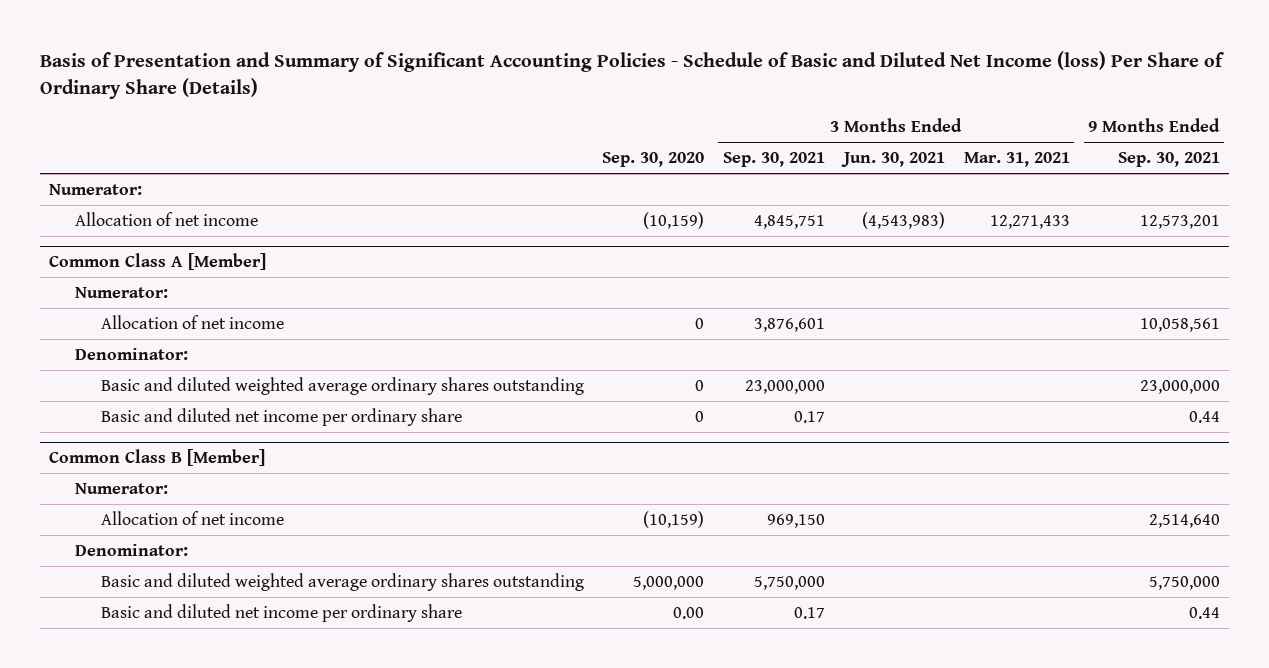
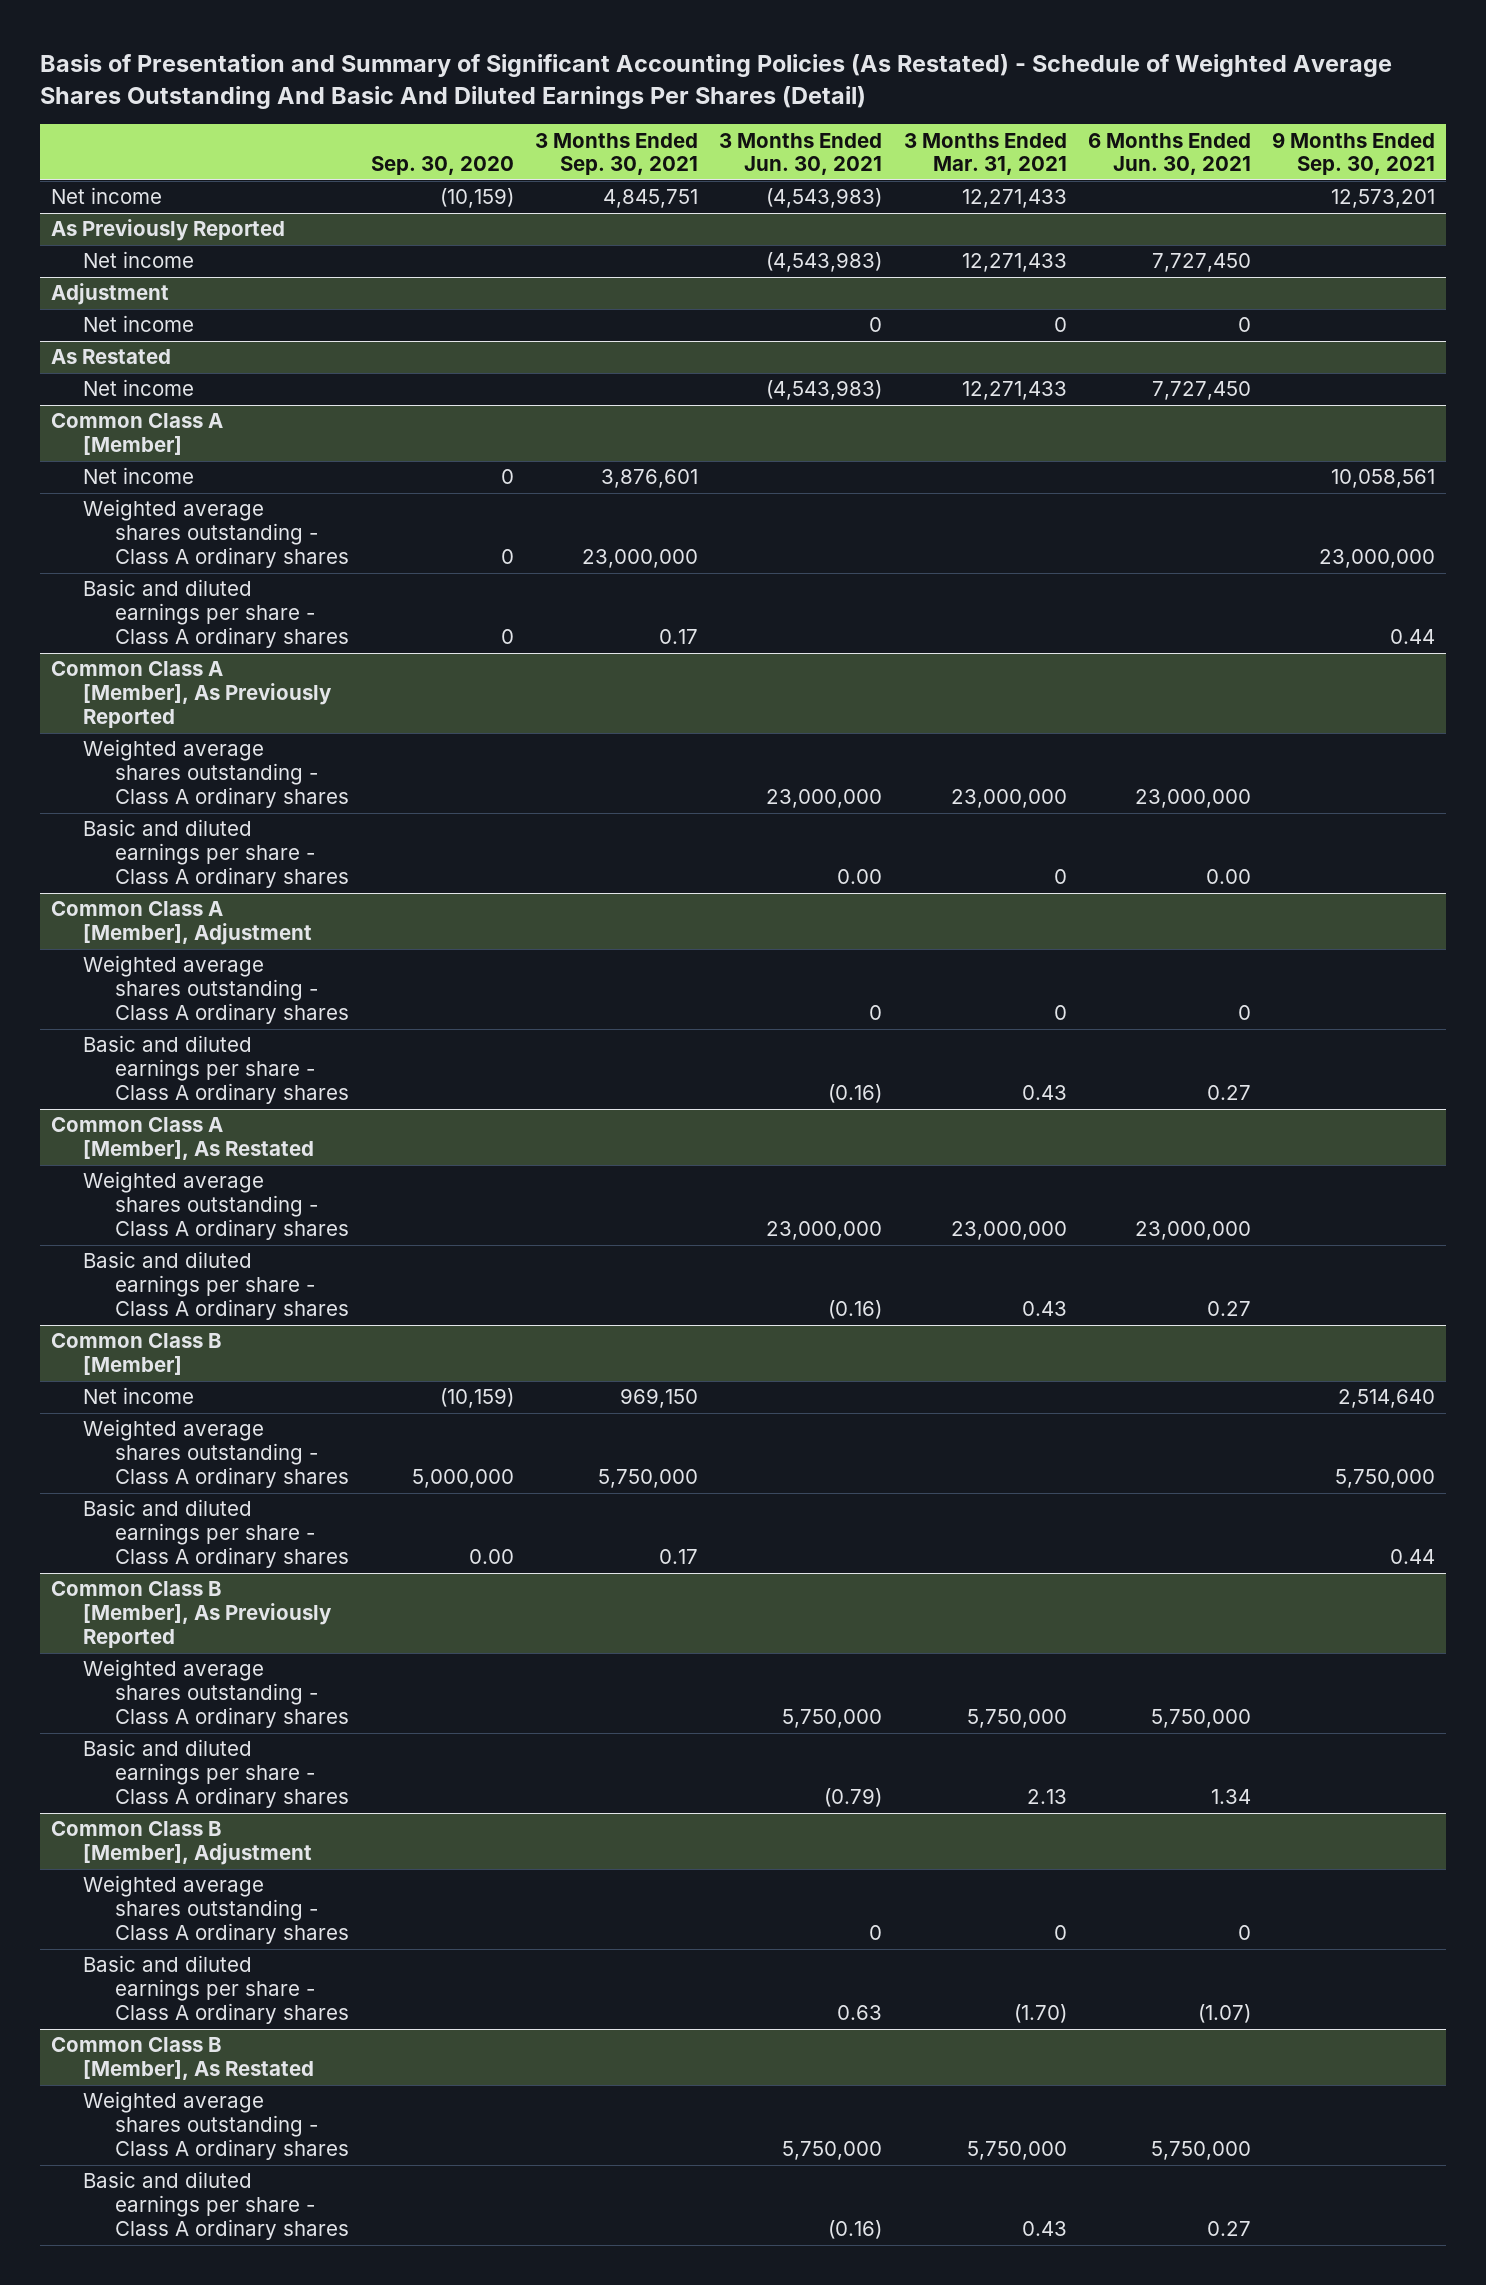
- Basis of Presentation and Summary of Significant Accounting Policies - Schedule of Basic and Diluted Net Income (loss) Per Share of Ordinary Share (Details)
+ Basis of Presentation and Summary of Significant Accounting Policies (As Restated) - Schedule of Weighted Average Shares Outstanding And Basic And Diluted Earnings Per Shares (Detail)
- | Sep. 30, 2020 | 3 Months Ended Sep. 30, 2021 | 3 Months Ended Jun. 30, 2021 | 3 Months Ended Mar. 31, 2021 | 9 Months Ended Sep. 30, 2021
+ | Sep. 30, 2020 | 3 Months Ended Sep. 30, 2021 | 3 Months Ended Jun. 30, 2021 | 3 Months Ended Mar. 31, 2021 | 6 Months Ended Jun. 30, 2021 | 9 Months Ended Sep. 30, 2021
- Numerator:
- Allocation of net income | (10,159) | 4,845,751 | (4,543,983) | 12,271,433 | 12,573,201
+ Net income | (10,159) | 4,845,751 | (4,543,983) | 12,271,433 | | 12,573,201
+ As Previously Reported
+ Net income | | | (4,543,983) | 12,271,433 | 7,727,450 |
+ Adjustment
+ Net income | | | 0 | 0 | 0 |
+ As Restated
+ Net income | | | (4,543,983) | 12,271,433 | 7,727,450 |
@ Common Class A [Member]
- Numerator:
- Allocation of net income | 0 | 3,876,601 | | | 10,058,561
- Denominator:
- Basic and diluted weighted average ordinary shares outstanding | 0 | 23,000,000 | | | 23,000,000
- Basic and diluted net income per ordinary share | 0 | 0.17 | | | 0.44
+ Net income | 0 | 3,876,601 | | | | 10,058,561
+ Weighted average shares outstanding - Class A ordinary shares | 0 | 23,000,000 | | | | 23,000,000
+ Basic and diluted earnings per share - Class A ordinary shares | 0 | 0.17 | | | | 0.44
+ Common Class A [Member], As Previously Reported
+ Weighted average shares outstanding - Class A ordinary shares | | | 23,000,000 | 23,000,000 | 23,000,000 |
+ Basic and diluted earnings per share - Class A ordinary shares | | | 0.00 | 0 | 0.00 |
+ Common Class A [Member], Adjustment
+ Weighted average shares outstanding - Class A ordinary shares | | | 0 | 0 | 0 |
+ Basic and diluted earnings per share - Class A ordinary shares | | | (0.16) | 0.43 | 0.27 |
+ Common Class A [Member], As Restated
+ Weighted average shares outstanding - Class A ordinary shares | | | 23,000,000 | 23,000,000 | 23,000,000 |
+ Basic and diluted earnings per share - Class A ordinary shares | | | (0.16) | 0.43 | 0.27 |
@ Common Class B [Member]
- Numerator:
- Allocation of net income | (10,159) | 969,150 | | | 2,514,640
- Denominator:
- Basic and diluted weighted average ordinary shares outstanding | 5,000,000 | 5,750,000 | | | 5,750,000
- Basic and diluted net income per ordinary share | 0.00 | 0.17 | | | 0.44
+ Net income | (10,159) | 969,150 | | | | 2,514,640
+ Weighted average shares outstanding - Class A ordinary shares | 5,000,000 | 5,750,000 | | | | 5,750,000
+ Basic and diluted earnings per share - Class A ordinary shares | 0.00 | 0.17 | | | | 0.44
+ Common Class B [Member], As Previously Reported
+ Weighted average shares outstanding - Class A ordinary shares | | | 5,750,000 | 5,750,000 | 5,750,000 |
+ Basic and diluted earnings per share - Class A ordinary shares | | | (0.79) | 2.13 | 1.34 |
+ Common Class B [Member], Adjustment
+ Weighted average shares outstanding - Class A ordinary shares | | | 0 | 0 | 0 |
+ Basic and diluted earnings per share - Class A ordinary shares | | | 0.63 | (1.70) | (1.07) |
+ Common Class B [Member], As Restated
+ Weighted average shares outstanding - Class A ordinary shares | | | 5,750,000 | 5,750,000 | 5,750,000 |
+ Basic and diluted earnings per share - Class A ordinary shares | | | (0.16) | 0.43 | 0.27 |

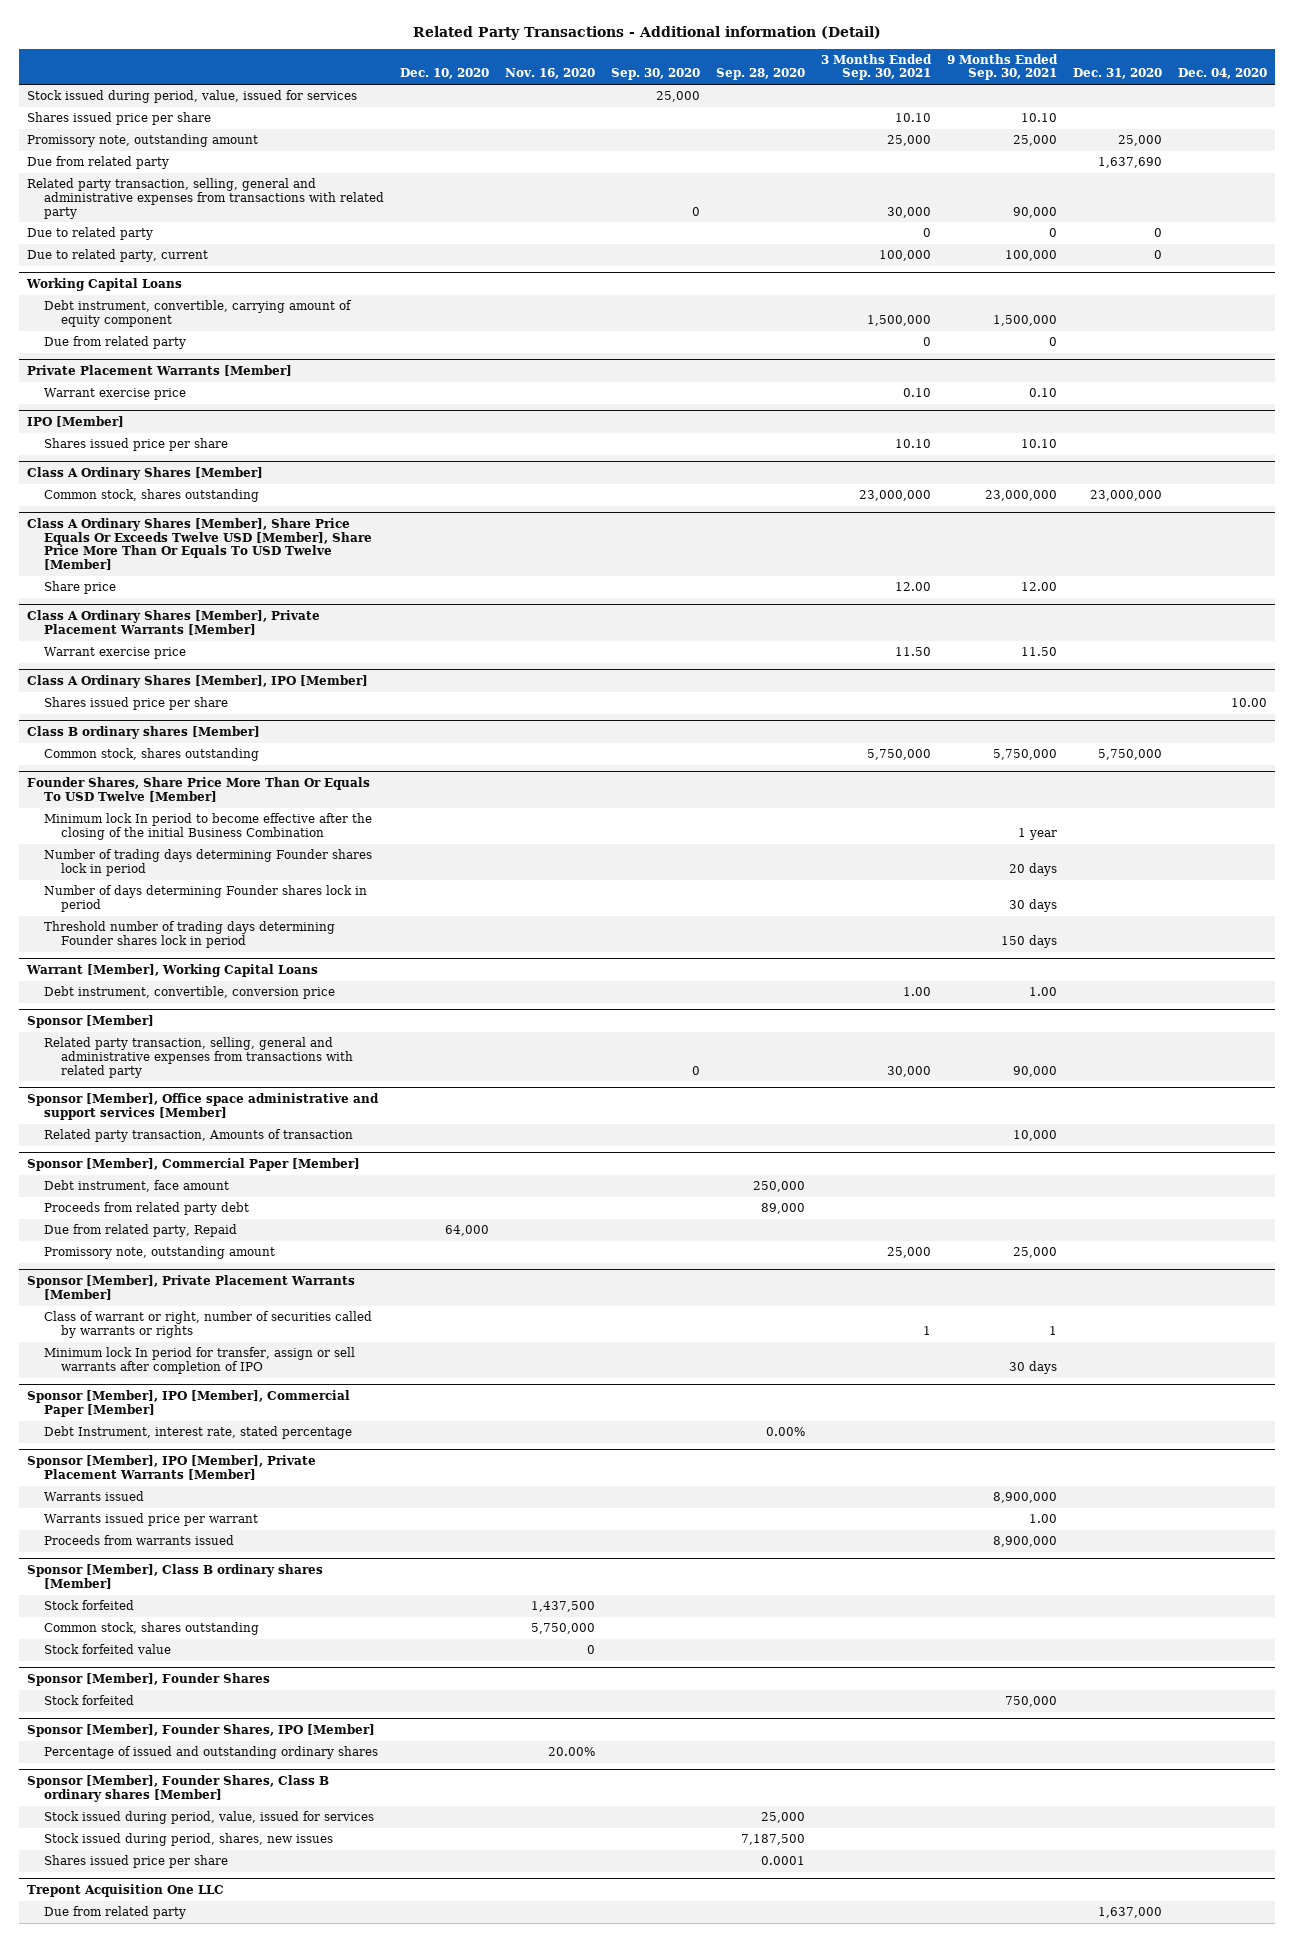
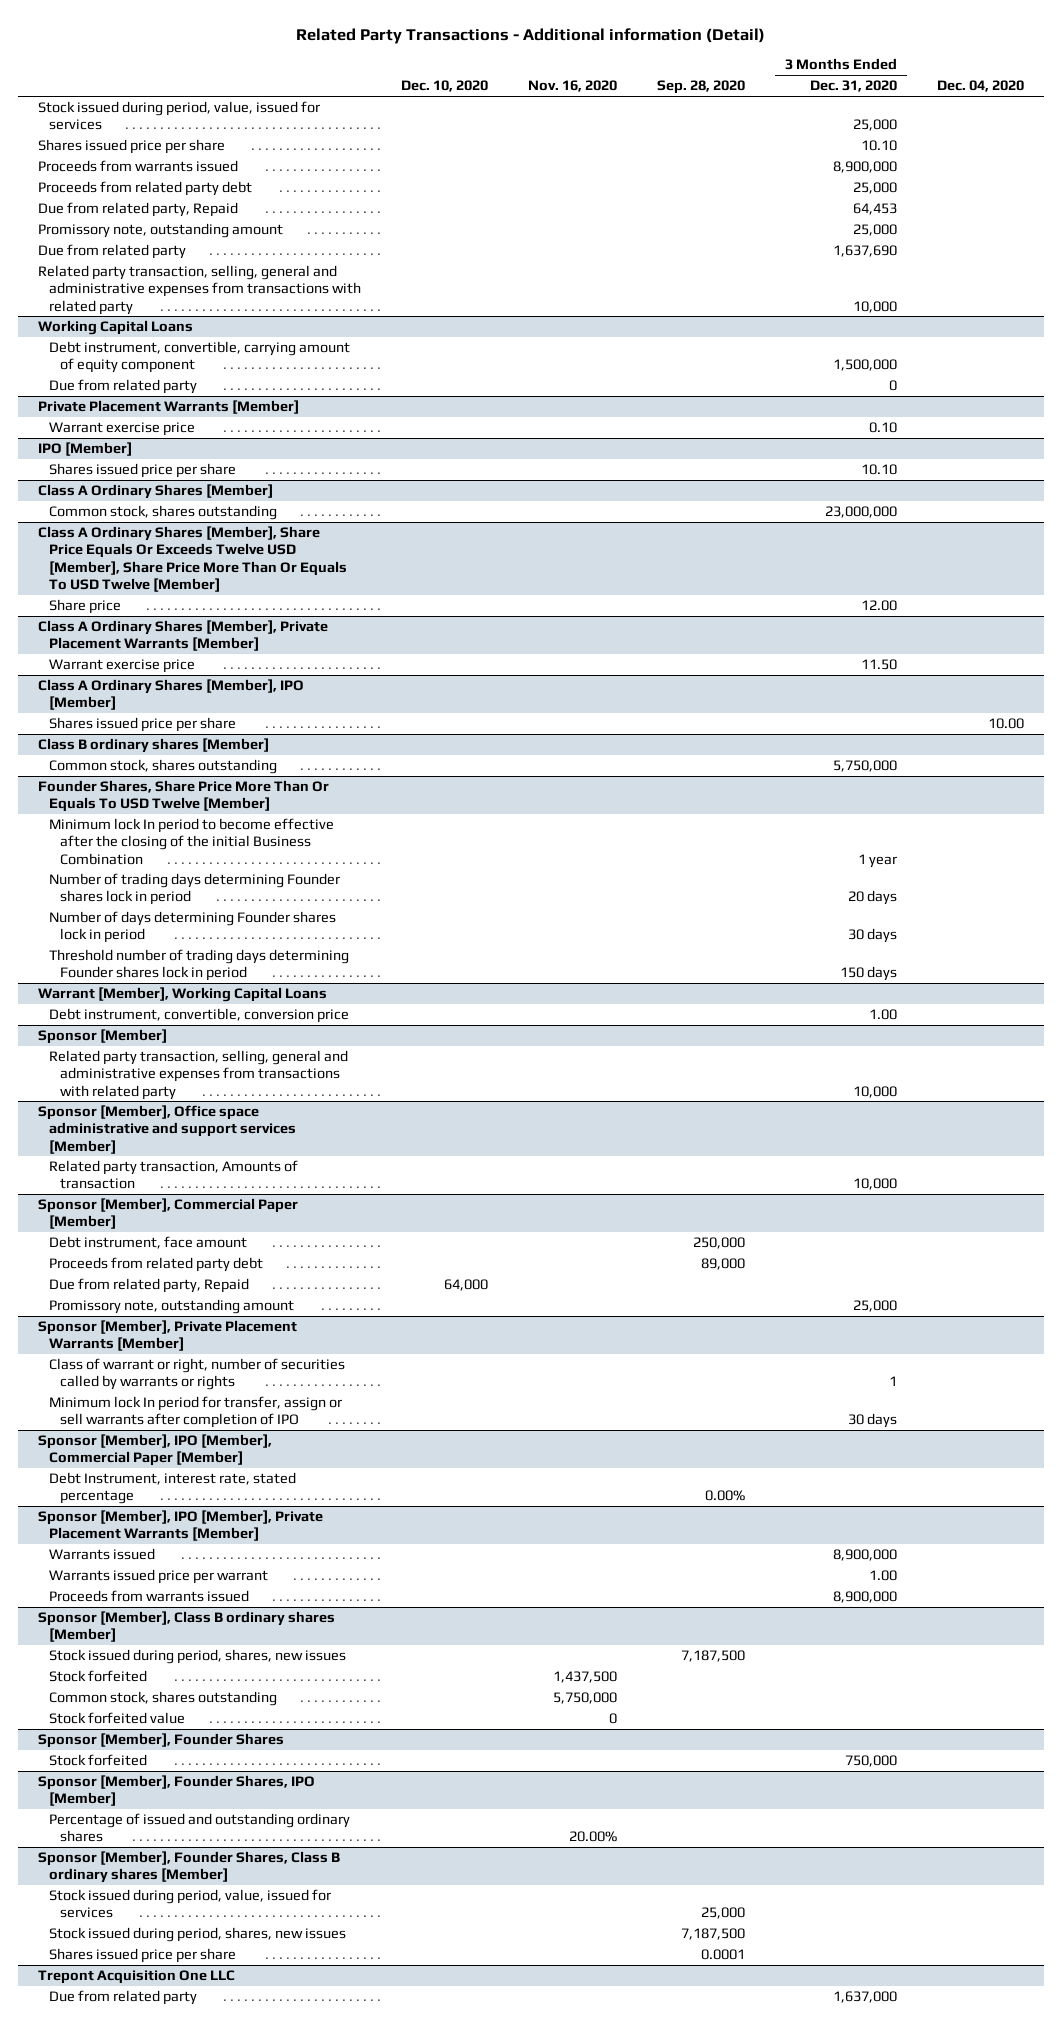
- | Dec. 10, 2020 | Nov. 16, 2020 | Sep. 30, 2020 | Sep. 28, 2020 | 3 Months Ended Sep. 30, 2021 | 9 Months Ended Sep. 30, 2021 | Dec. 31, 2020 | Dec. 04, 2020
+ | Dec. 10, 2020 | Nov. 16, 2020 | Sep. 28, 2020 | 3 Months Ended Dec. 31, 2020 | Dec. 04, 2020
+ Proceeds from warrants issued | | | | 8,900,000 |
+ Proceeds from related party debt | | | | 25,000 |
+ Due from related party, Repaid | | | | 64,453 |
- Due to related party | | | | | 0 | 0 | 0 |
- Due to related party, current | | | | | 100,000 | 100,000 | 0 |
@ Sponsor [Member], Class B ordinary shares [Member]
+ Stock issued during period, shares, new issues | | | 7,187,500 | |

